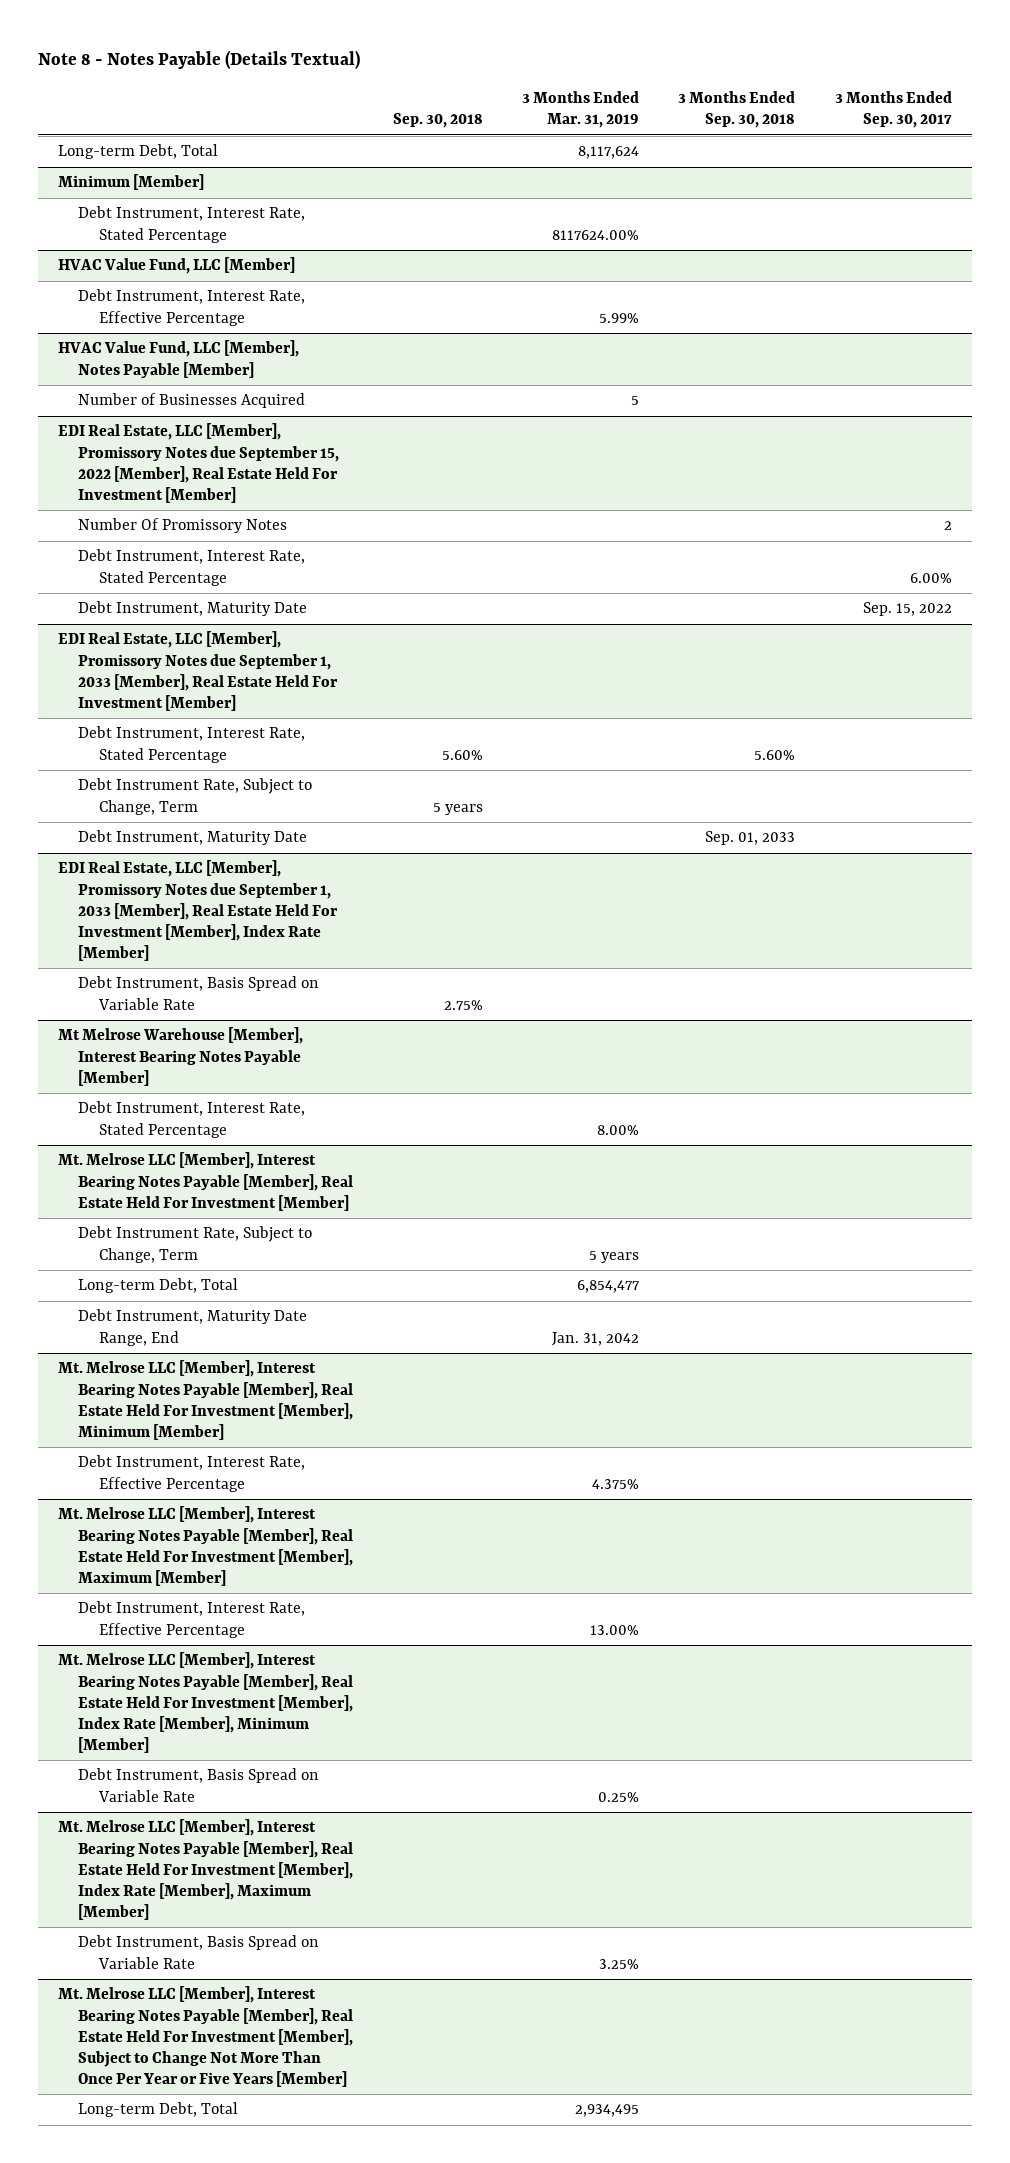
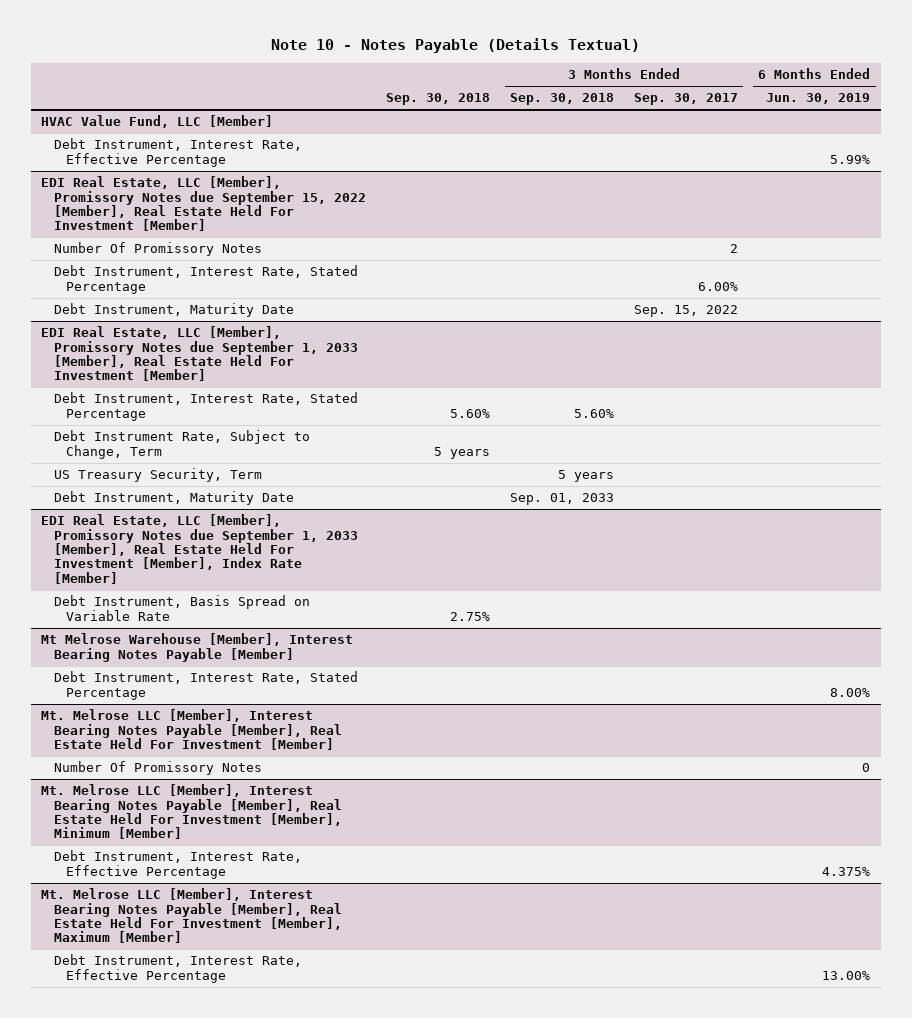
- Note 8 - Notes Payable (Details Textual)
+ Note 10 - Notes Payable (Details Textual)
- | Sep. 30, 2018 | 3 Months Ended Mar. 31, 2019 | 3 Months Ended Sep. 30, 2018 | 3 Months Ended Sep. 30, 2017
+ | Sep. 30, 2018 | 3 Months Ended Sep. 30, 2018 | 3 Months Ended Sep. 30, 2017 | 6 Months Ended Jun. 30, 2019
- Long-term Debt, Total | | 8,117,624 | |
- Minimum [Member]
- Debt Instrument, Interest Rate, Stated Percentage | | 8117624.00% | |
- HVAC Value Fund, LLC [Member], Notes Payable [Member]
- Number of Businesses Acquired | | 5 | |
@ EDI Real Estate, LLC [Member], Promissory Notes due September 1, 2033 [Member], Real Estate Held For Investment [Member]
+ US Treasury Security, Term | | 5 years | |
@ Mt. Melrose LLC [Member], Interest Bearing Notes Payable [Member], Real Estate Held For Investment [Member]
- Debt Instrument Rate, Subject to Change, Term | | 5 years | |
- Long-term Debt, Total | | 6,854,477 | |
- Debt Instrument, Maturity Date Range, End | | Jan. 31, 2042 | |
+ Number Of Promissory Notes | | | | 0
- Mt. Melrose LLC [Member], Interest Bearing Notes Payable [Member], Real Estate Held For Investment [Member], Index Rate [Member], Minimum [Member]
- Debt Instrument, Basis Spread on Variable Rate | | 0.25% | |
- Mt. Melrose LLC [Member], Interest Bearing Notes Payable [Member], Real Estate Held For Investment [Member], Index Rate [Member], Maximum [Member]
- Debt Instrument, Basis Spread on Variable Rate | | 3.25% | |
- Mt. Melrose LLC [Member], Interest Bearing Notes Payable [Member], Real Estate Held For Investment [Member], Subject to Change Not More Than Once Per Year or Five Years [Member]
- Long-term Debt, Total | | 2,934,495 | |

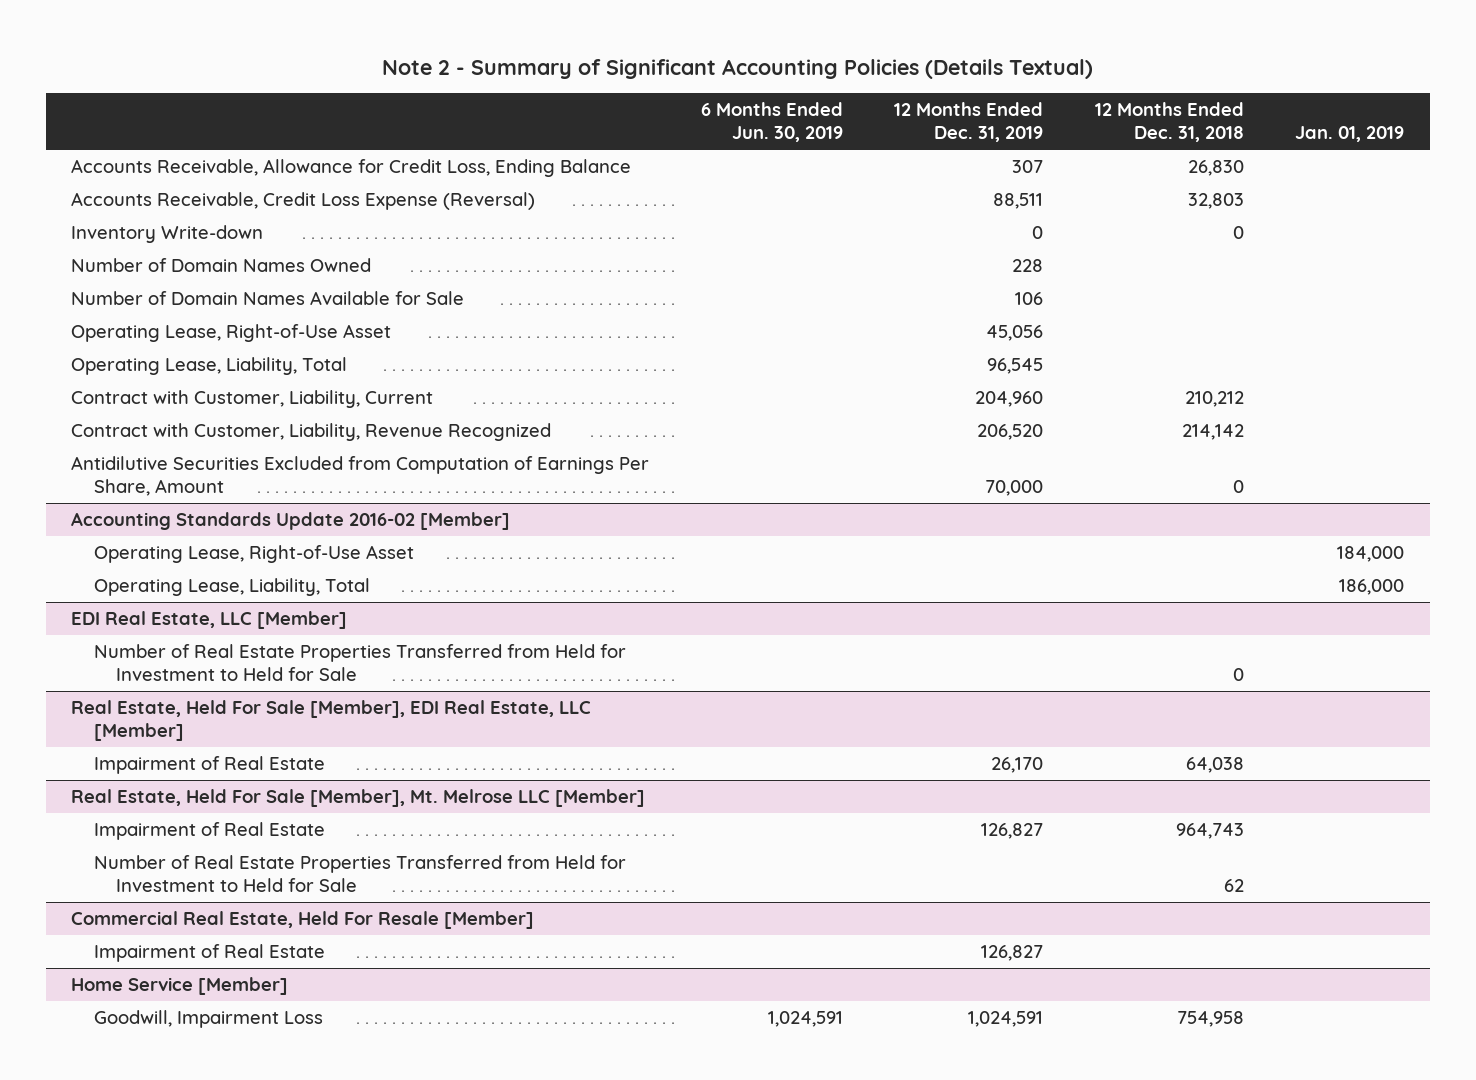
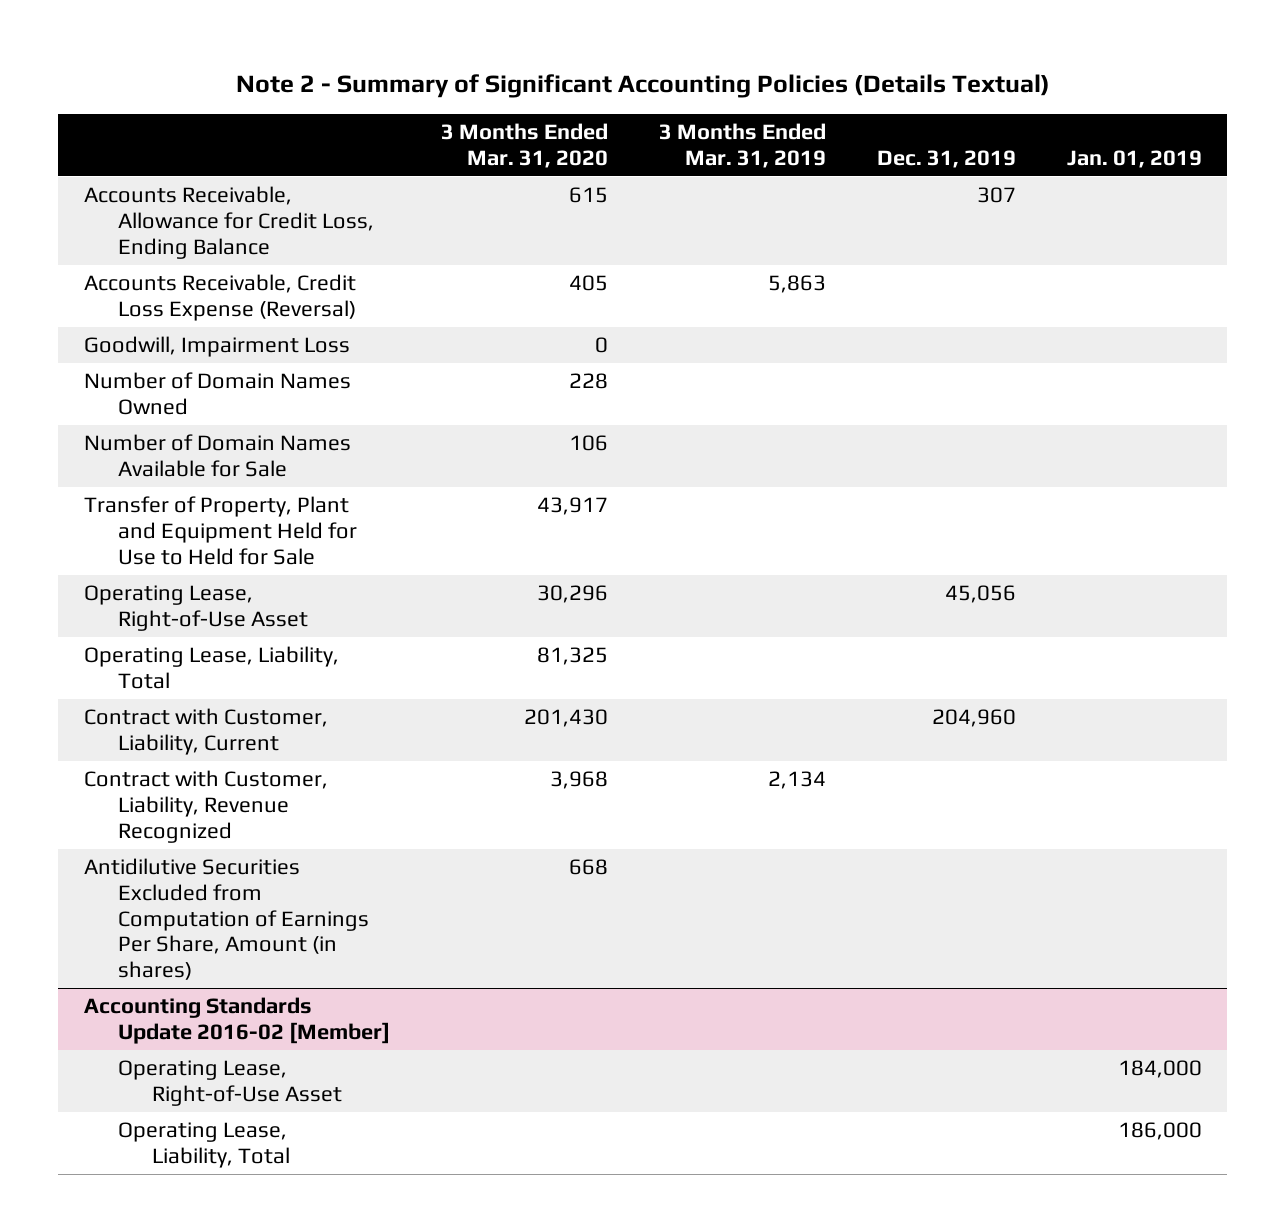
- | 6 Months Ended Jun. 30, 2019 | 12 Months Ended Dec. 31, 2019 | 12 Months Ended Dec. 31, 2018 | Jan. 01, 2019
+ | 3 Months Ended Mar. 31, 2020 | 3 Months Ended Mar. 31, 2019 | Dec. 31, 2019 | Jan. 01, 2019
- Inventory Write-down | | 0 | 0 |
+ Goodwill, Impairment Loss | 0 | | |
+ Transfer of Property, Plant and Equipment Held for Use to Held for Sale | 43,917 | | |
- Antidilutive Securities Excluded from Computation of Earnings Per Share, Amount | | 70,000 | 0 |
+ Antidilutive Securities Excluded from Computation of Earnings Per Share, Amount (in shares) | 668 | | |
- EDI Real Estate, LLC [Member]
- Number of Real Estate Properties Transferred from Held for Investment to Held for Sale | | | 0 |
- Real Estate, Held For Sale [Member], EDI Real Estate, LLC [Member]
- Impairment of Real Estate | | 26,170 | 64,038 |
- Real Estate, Held For Sale [Member], Mt. Melrose LLC [Member]
- Impairment of Real Estate | | 126,827 | 964,743 |
- Number of Real Estate Properties Transferred from Held for Investment to Held for Sale | | | 62 |
- Commercial Real Estate, Held For Resale [Member]
- Impairment of Real Estate | | 126,827 | |
- Home Service [Member]
- Goodwill, Impairment Loss | 1,024,591 | 1,024,591 | 754,958 |

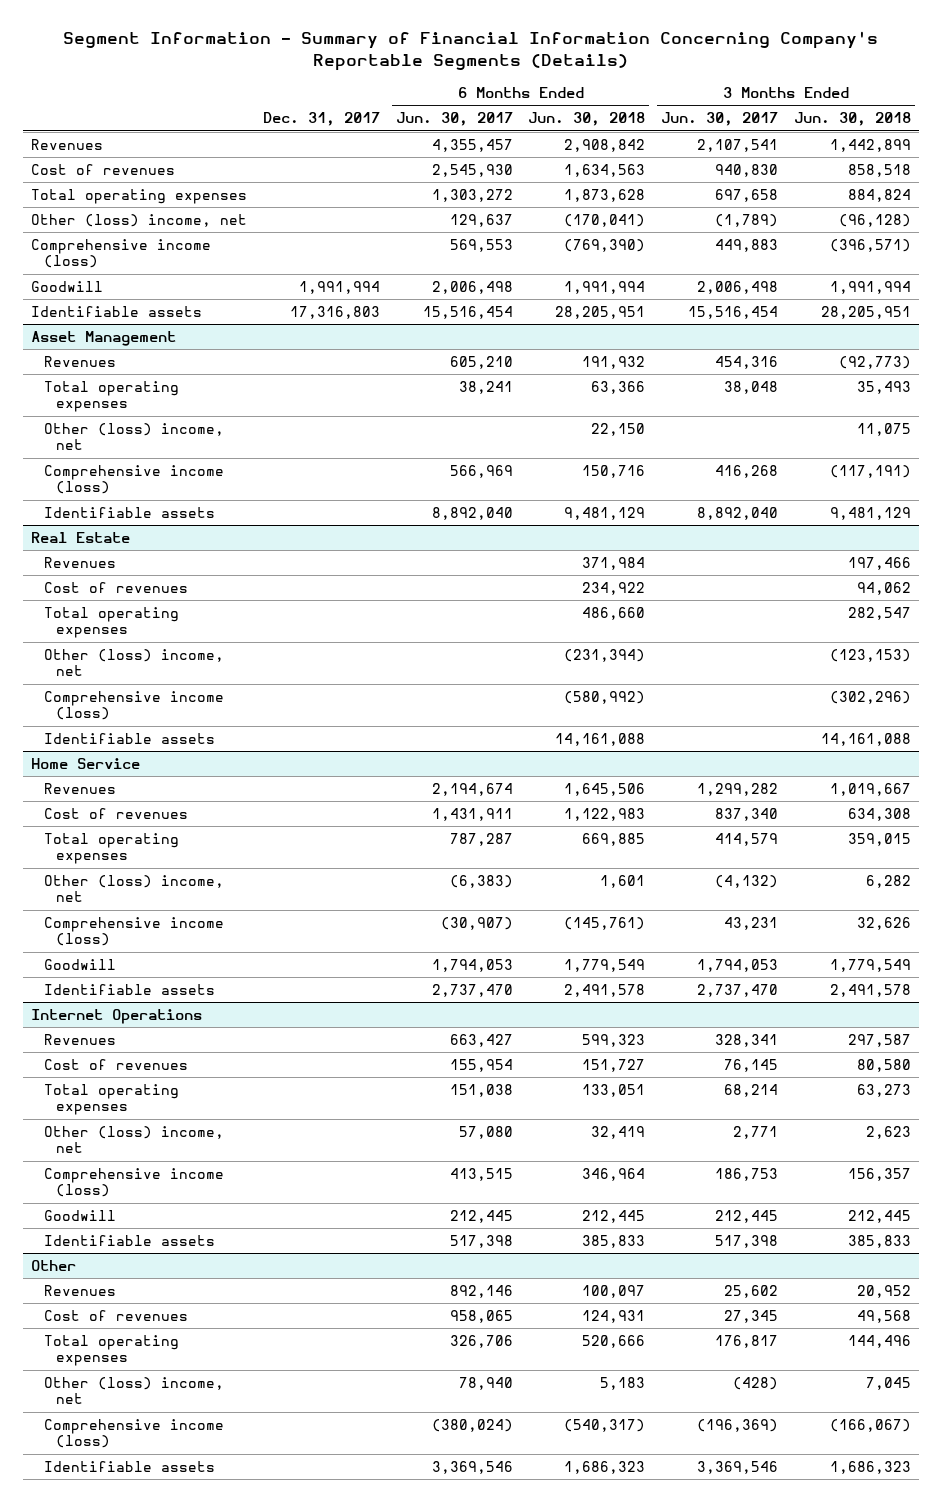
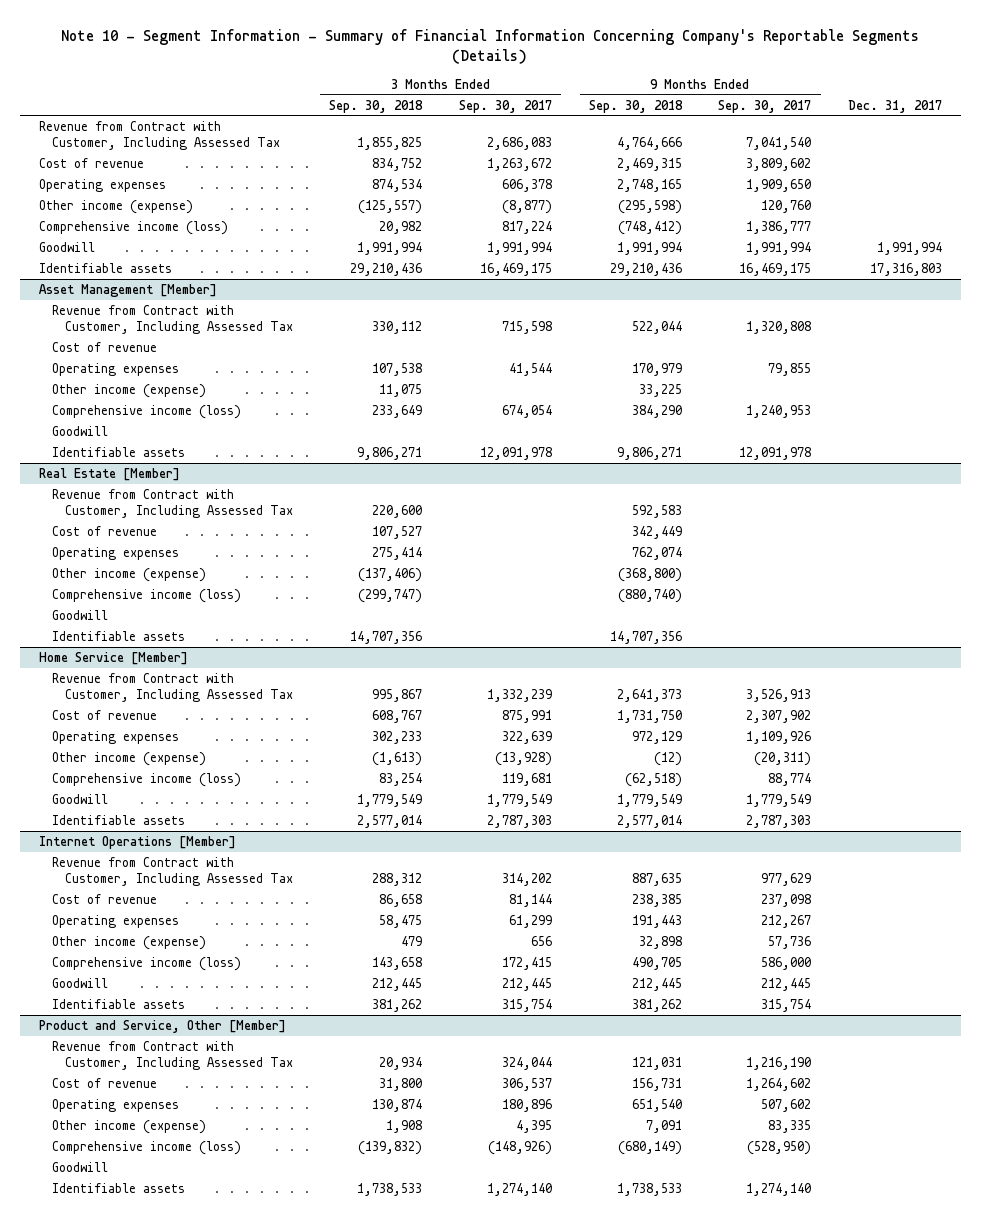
- Segment Information - Summary of Financial Information Concerning Company's Reportable Segments (Details)
+ Note 10 - Segment Information - Summary of Financial Information Concerning Company's Reportable Segments (Details)
- | Dec. 31, 2017 | 6 Months Ended Jun. 30, 2017 | 6 Months Ended Jun. 30, 2018 | 3 Months Ended Jun. 30, 2017 | 3 Months Ended Jun. 30, 2018
+ | 3 Months Ended Sep. 30, 2018 | 3 Months Ended Sep. 30, 2017 | 9 Months Ended Sep. 30, 2018 | 9 Months Ended Sep. 30, 2017 | Dec. 31, 2017
- Revenues | | 4,355,457 | 2,908,842 | 2,107,541 | 1,442,899
- Cost of revenues | | 2,545,930 | 1,634,563 | 940,830 | 858,518
- Total operating expenses | | 1,303,272 | 1,873,628 | 697,658 | 884,824
- Other (loss) income, net | | 129,637 | (170,041) | (1,789) | (96,128)
+ Revenue from Contract with Customer, Including Assessed Tax | 1,855,825 | 2,686,083 | 4,764,666 | 7,041,540 |
+ Cost of revenue | 834,752 | 1,263,672 | 2,469,315 | 3,809,602 |
+ Operating expenses | 874,534 | 606,378 | 2,748,165 | 1,909,650 |
+ Other income (expense) | (125,557) | (8,877) | (295,598) | 120,760 |
- Asset Management
- Revenues | | 605,210 | 191,932 | 454,316 | (92,773)
- Total operating expenses | | 38,241 | 63,366 | 38,048 | 35,493
- Other (loss) income, net | | | 22,150 | | 11,075
+ Asset Management [Member]
+ Revenue from Contract with Customer, Including Assessed Tax | 330,112 | 715,598 | 522,044 | 1,320,808 |
+ Cost of revenue
+ Operating expenses | 107,538 | 41,544 | 170,979 | 79,855 |
+ Other income (expense) | 11,075 | | 33,225 | |
+ Goodwill
- Real Estate
- Revenues | | | 371,984 | | 197,466
- Cost of revenues | | | 234,922 | | 94,062
- Total operating expenses | | | 486,660 | | 282,547
- Other (loss) income, net | | | (231,394) | | (123,153)
+ Real Estate [Member]
+ Revenue from Contract with Customer, Including Assessed Tax | 220,600 | | 592,583 | |
+ Cost of revenue | 107,527 | | 342,449 | |
+ Operating expenses | 275,414 | | 762,074 | |
+ Other income (expense) | (137,406) | | (368,800) | |
+ Goodwill
- Home Service
- Revenues | | 2,194,674 | 1,645,506 | 1,299,282 | 1,019,667
- Cost of revenues | | 1,431,911 | 1,122,983 | 837,340 | 634,308
- Total operating expenses | | 787,287 | 669,885 | 414,579 | 359,015
- Other (loss) income, net | | (6,383) | 1,601 | (4,132) | 6,282
+ Home Service [Member]
+ Revenue from Contract with Customer, Including Assessed Tax | 995,867 | 1,332,239 | 2,641,373 | 3,526,913 |
+ Cost of revenue | 608,767 | 875,991 | 1,731,750 | 2,307,902 |
+ Operating expenses | 302,233 | 322,639 | 972,129 | 1,109,926 |
+ Other income (expense) | (1,613) | (13,928) | (12) | (20,311) |
- Internet Operations
- Revenues | | 663,427 | 599,323 | 328,341 | 297,587
- Cost of revenues | | 155,954 | 151,727 | 76,145 | 80,580
- Total operating expenses | | 151,038 | 133,051 | 68,214 | 63,273
- Other (loss) income, net | | 57,080 | 32,419 | 2,771 | 2,623
+ Internet Operations [Member]
+ Revenue from Contract with Customer, Including Assessed Tax | 288,312 | 314,202 | 887,635 | 977,629 |
+ Cost of revenue | 86,658 | 81,144 | 238,385 | 237,098 |
+ Operating expenses | 58,475 | 61,299 | 191,443 | 212,267 |
+ Other income (expense) | 479 | 656 | 32,898 | 57,736 |
- Other
- Revenues | | 892,146 | 100,097 | 25,602 | 20,952
- Cost of revenues | | 958,065 | 124,931 | 27,345 | 49,568
- Total operating expenses | | 326,706 | 520,666 | 176,817 | 144,496
- Other (loss) income, net | | 78,940 | 5,183 | (428) | 7,045
- Comprehensive income (loss) | | (380,024) | (540,317) | (196,369) | (166,067)
- Identifiable assets | | 3,369,546 | 1,686,323 | 3,369,546 | 1,686,323
+ Product and Service, Other [Member]
+ Revenue from Contract with Customer, Including Assessed Tax | 20,934 | 324,044 | 121,031 | 1,216,190 |
+ Cost of revenue | 31,800 | 306,537 | 156,731 | 1,264,602 |
+ Operating expenses | 130,874 | 180,896 | 651,540 | 507,602 |
+ Other income (expense) | 1,908 | 4,395 | 7,091 | 83,335 |
+ Comprehensive income (loss) | (139,832) | (148,926) | (680,149) | (528,950) |
+ Goodwill
+ Identifiable assets | 1,738,533 | 1,274,140 | 1,738,533 | 1,274,140 |

